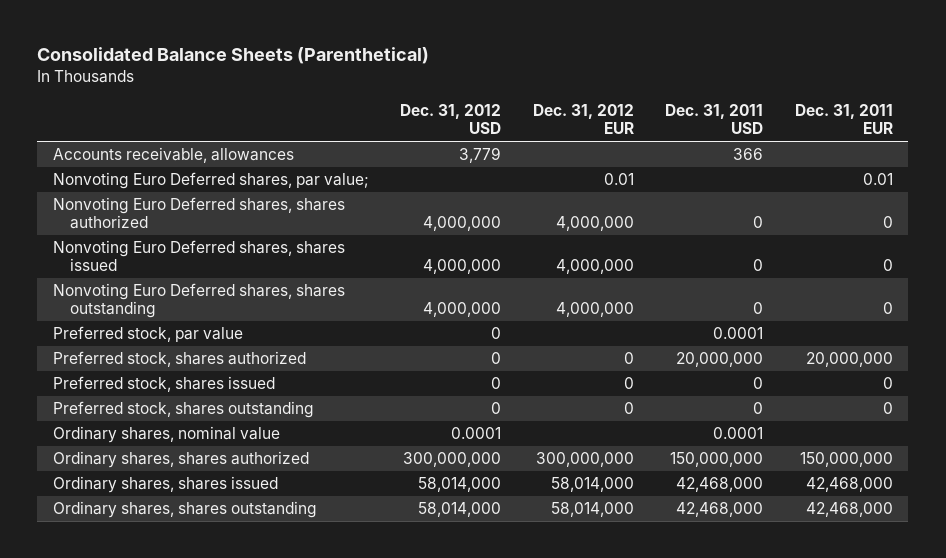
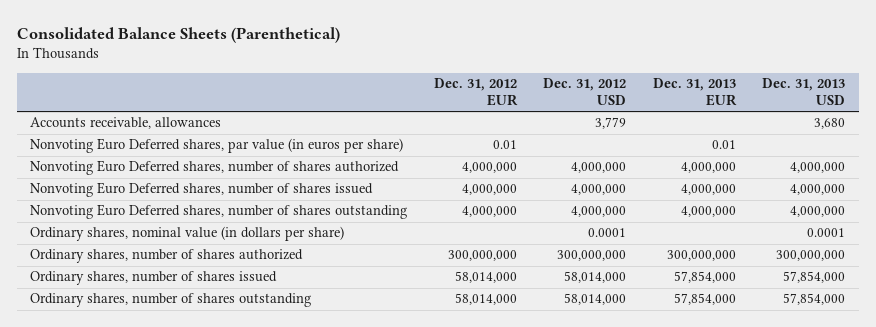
- | Dec. 31, 2012 USD | Dec. 31, 2012 EUR | Dec. 31, 2011 USD | Dec. 31, 2011 EUR
+ | Dec. 31, 2012 EUR | Dec. 31, 2012 USD | Dec. 31, 2013 EUR | Dec. 31, 2013 USD
- Nonvoting Euro Deferred shares, par value; | | 0.01 | | 0.01
- Nonvoting Euro Deferred shares, shares authorized | 4,000,000 | 4,000,000 | 0 | 0
- Nonvoting Euro Deferred shares, shares issued | 4,000,000 | 4,000,000 | 0 | 0
- Nonvoting Euro Deferred shares, shares outstanding | 4,000,000 | 4,000,000 | 0 | 0
- Preferred stock, par value | 0 | | 0.0001 |
- Preferred stock, shares authorized | 0 | 0 | 20,000,000 | 20,000,000
- Preferred stock, shares issued | 0 | 0 | 0 | 0
- Preferred stock, shares outstanding | 0 | 0 | 0 | 0
- Ordinary shares, nominal value | 0.0001 | | 0.0001 |
- Ordinary shares, shares authorized | 300,000,000 | 300,000,000 | 150,000,000 | 150,000,000
- Ordinary shares, shares issued | 58,014,000 | 58,014,000 | 42,468,000 | 42,468,000
- Ordinary shares, shares outstanding | 58,014,000 | 58,014,000 | 42,468,000 | 42,468,000
+ Nonvoting Euro Deferred shares, par value (in euros per share) | 0.01 | | 0.01 |
+ Nonvoting Euro Deferred shares, number of shares authorized | 4,000,000 | 4,000,000 | 4,000,000 | 4,000,000
+ Nonvoting Euro Deferred shares, number of shares issued | 4,000,000 | 4,000,000 | 4,000,000 | 4,000,000
+ Nonvoting Euro Deferred shares, number of shares outstanding | 4,000,000 | 4,000,000 | 4,000,000 | 4,000,000
+ Ordinary shares, nominal value (in dollars per share) | | 0.0001 | | 0.0001
+ Ordinary shares, number of shares authorized | 300,000,000 | 300,000,000 | 300,000,000 | 300,000,000
+ Ordinary shares, number of shares issued | 58,014,000 | 58,014,000 | 57,854,000 | 57,854,000
+ Ordinary shares, number of shares outstanding | 58,014,000 | 58,014,000 | 57,854,000 | 57,854,000

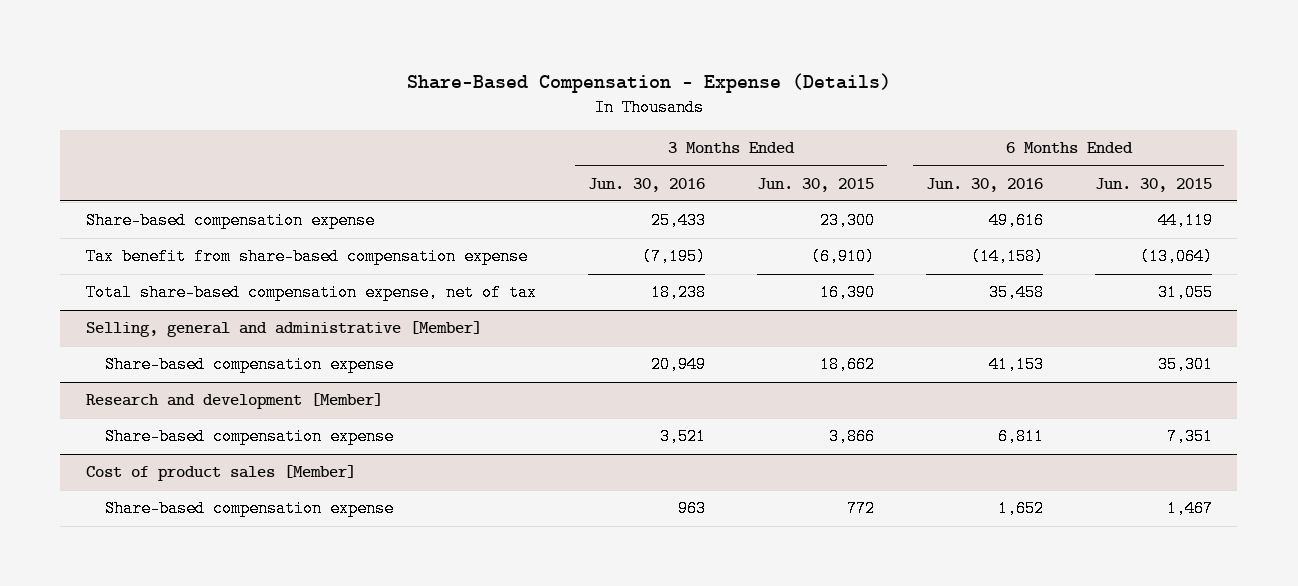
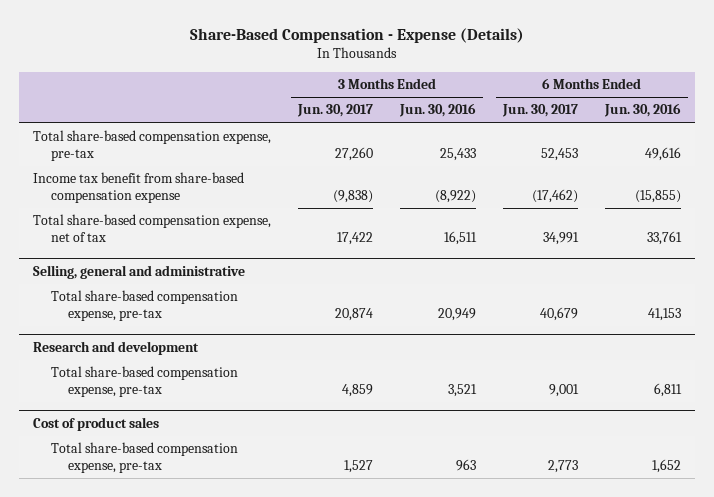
- | 3 Months Ended Jun. 30, 2016 | 3 Months Ended Jun. 30, 2015 | 6 Months Ended Jun. 30, 2016 | 6 Months Ended Jun. 30, 2015
+ | 3 Months Ended Jun. 30, 2017 | 3 Months Ended Jun. 30, 2016 | 6 Months Ended Jun. 30, 2017 | 6 Months Ended Jun. 30, 2016
- Share-based compensation expense | 25,433 | 23,300 | 49,616 | 44,119
- Tax benefit from share-based compensation expense | (7,195) | (6,910) | (14,158) | (13,064)
- Total share-based compensation expense, net of tax | 18,238 | 16,390 | 35,458 | 31,055
- Selling, general and administrative [Member]
- Share-based compensation expense | 20,949 | 18,662 | 41,153 | 35,301
- Research and development [Member]
- Share-based compensation expense | 3,521 | 3,866 | 6,811 | 7,351
- Cost of product sales [Member]
- Share-based compensation expense | 963 | 772 | 1,652 | 1,467
+ Total share-based compensation expense, pre-tax | 27,260 | 25,433 | 52,453 | 49,616
+ Income tax benefit from share-based compensation expense | (9,838) | (8,922) | (17,462) | (15,855)
+ Total share-based compensation expense, net of tax | 17,422 | 16,511 | 34,991 | 33,761
+ Selling, general and administrative
+ Total share-based compensation expense, pre-tax | 20,874 | 20,949 | 40,679 | 41,153
+ Research and development
+ Total share-based compensation expense, pre-tax | 4,859 | 3,521 | 9,001 | 6,811
+ Cost of product sales
+ Total share-based compensation expense, pre-tax | 1,527 | 963 | 2,773 | 1,652

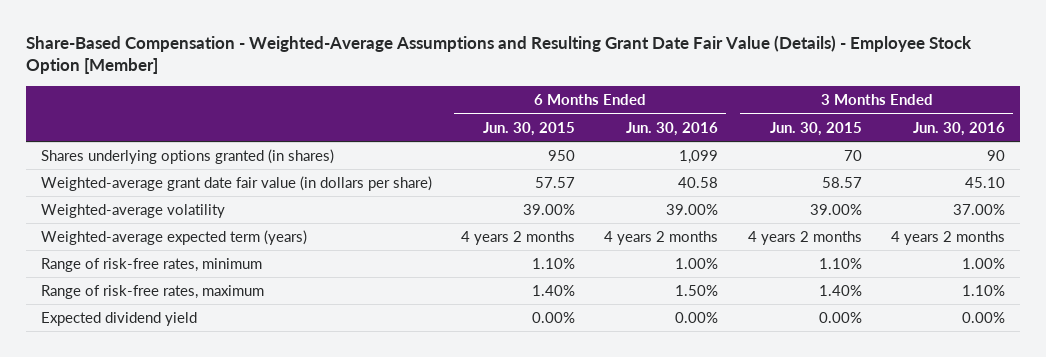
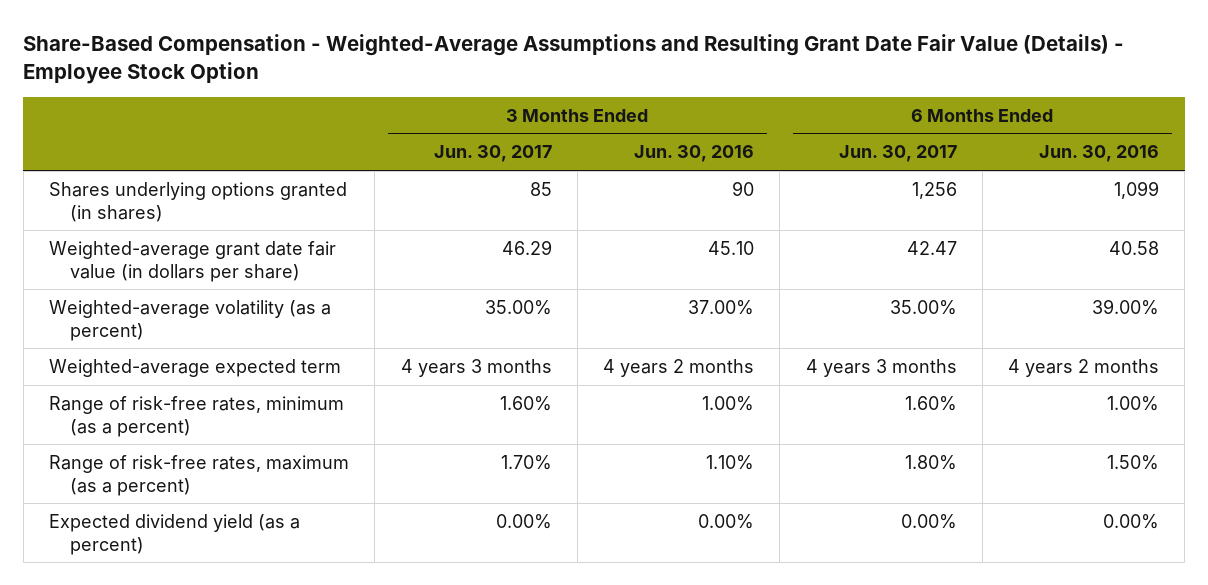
- Share-Based Compensation - Weighted-Average Assumptions and Resulting Grant Date Fair Value (Details) - Employee Stock Option [Member]
+ Share-Based Compensation - Weighted-Average Assumptions and Resulting Grant Date Fair Value (Details) - Employee Stock Option
- | 6 Months Ended Jun. 30, 2015 | 6 Months Ended Jun. 30, 2016 | 3 Months Ended Jun. 30, 2015 | 3 Months Ended Jun. 30, 2016
+ | 3 Months Ended Jun. 30, 2017 | 3 Months Ended Jun. 30, 2016 | 6 Months Ended Jun. 30, 2017 | 6 Months Ended Jun. 30, 2016
- Weighted-average volatility | 39.00% | 39.00% | 39.00% | 37.00%
- Weighted-average expected term (years) | 4 years 2 months | 4 years 2 months | 4 years 2 months | 4 years 2 months
- Range of risk-free rates, minimum | 1.10% | 1.00% | 1.10% | 1.00%
- Range of risk-free rates, maximum | 1.40% | 1.50% | 1.40% | 1.10%
- Expected dividend yield | 0.00% | 0.00% | 0.00% | 0.00%
+ Weighted-average volatility (as a percent) | 35.00% | 37.00% | 35.00% | 39.00%
+ Weighted-average expected term | 4 years 3 months | 4 years 2 months | 4 years 3 months | 4 years 2 months
+ Range of risk-free rates, minimum (as a percent) | 1.60% | 1.00% | 1.60% | 1.00%
+ Range of risk-free rates, maximum (as a percent) | 1.70% | 1.10% | 1.80% | 1.50%
+ Expected dividend yield (as a percent) | 0.00% | 0.00% | 0.00% | 0.00%

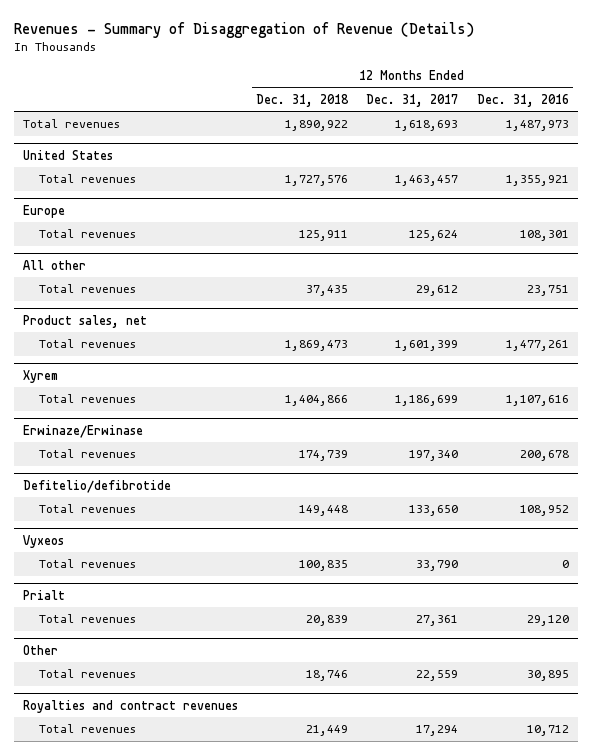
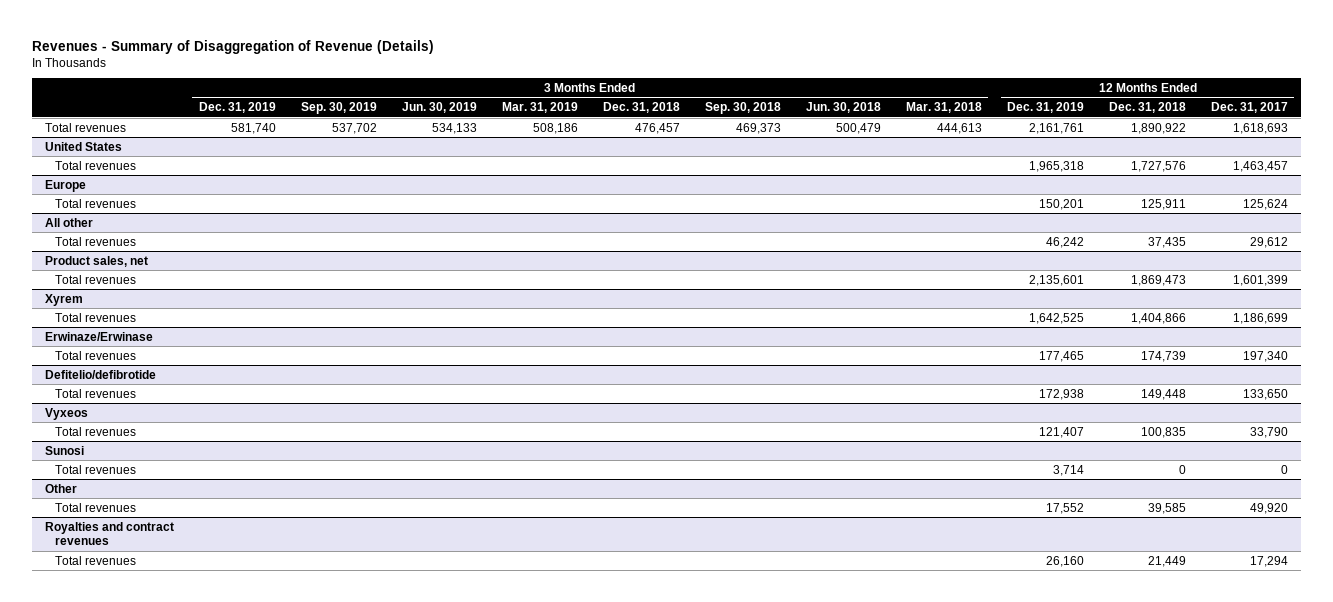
- | 12 Months Ended Dec. 31, 2018 | 12 Months Ended Dec. 31, 2017 | 12 Months Ended Dec. 31, 2016
+ | 3 Months Ended Dec. 31, 2019 | 3 Months Ended Sep. 30, 2019 | 3 Months Ended Jun. 30, 2019 | 3 Months Ended Mar. 31, 2019 | 3 Months Ended Dec. 31, 2018 | 3 Months Ended Sep. 30, 2018 | 3 Months Ended Jun. 30, 2018 | 3 Months Ended Mar. 31, 2018 | 12 Months Ended Dec. 31, 2019 | 12 Months Ended Dec. 31, 2018 | 12 Months Ended Dec. 31, 2017
- Prialt
- Total revenues | 20,839 | 27,361 | 29,120
+ Sunosi
+ Total revenues | | | | | | | | | 3,714 | 0 | 0
@ Other
- Total revenues | 18,746 | 22,559 | 30,895
+ Total revenues | | | | | | | | | 17,552 | 39,585 | 49,920

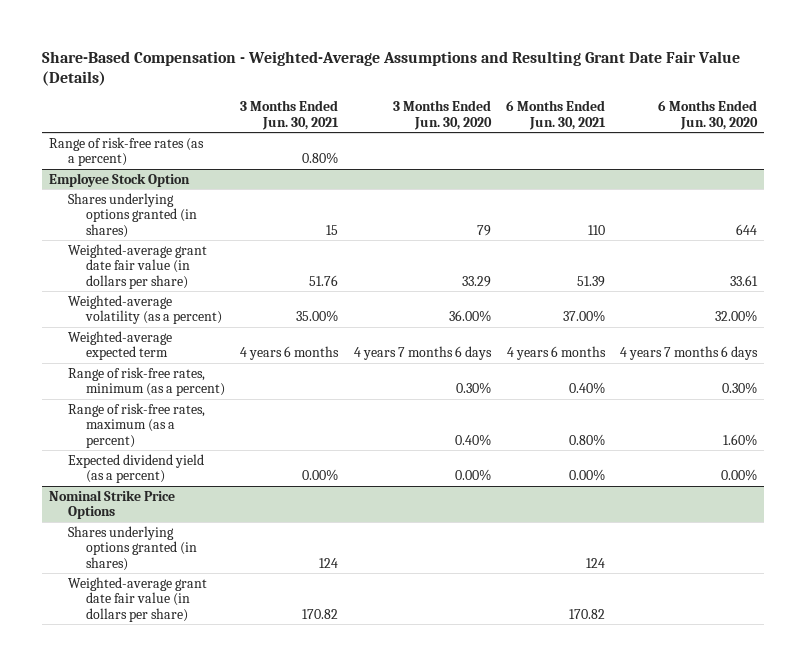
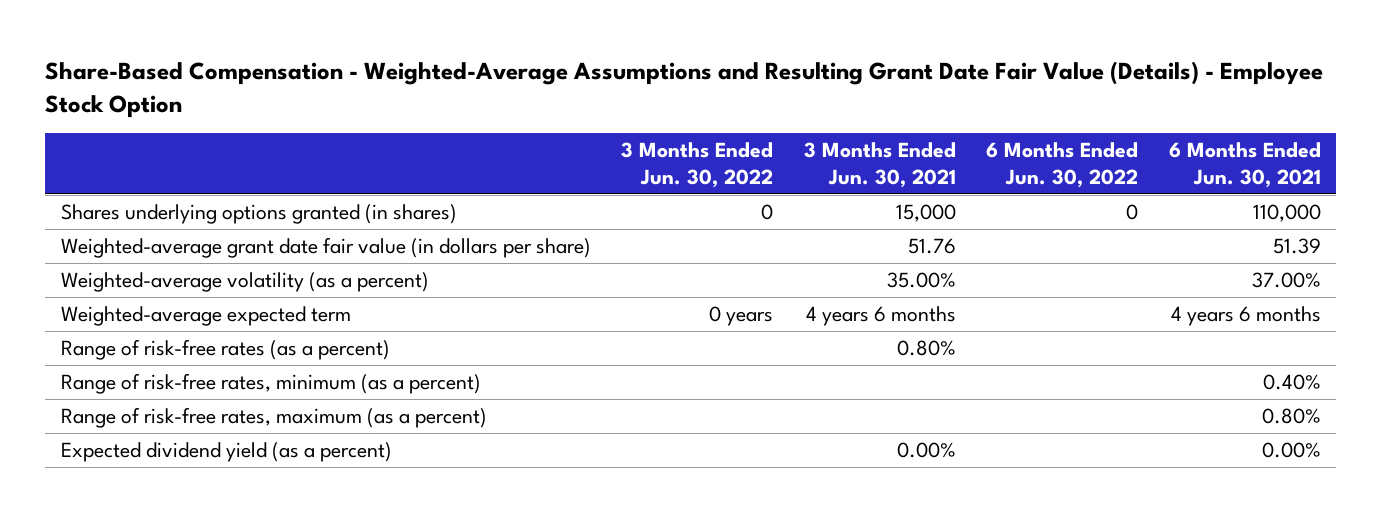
- Share-Based Compensation - Weighted-Average Assumptions and Resulting Grant Date Fair Value (Details)
+ Share-Based Compensation - Weighted-Average Assumptions and Resulting Grant Date Fair Value (Details) - Employee Stock Option
- | 3 Months Ended Jun. 30, 2021 | 3 Months Ended Jun. 30, 2020 | 6 Months Ended Jun. 30, 2021 | 6 Months Ended Jun. 30, 2020
+ | 3 Months Ended Jun. 30, 2022 | 3 Months Ended Jun. 30, 2021 | 6 Months Ended Jun. 30, 2022 | 6 Months Ended Jun. 30, 2021
- Employee Stock Option
- Shares underlying options granted (in shares) | 15 | 79 | 110 | 644
+ Shares underlying options granted (in shares) | 0 | 15,000 | 0 | 110,000
moved down: Range of risk-free rates (as a percent) | | 0.80% | |
- Nominal Strike Price Options
- Shares underlying options granted (in shares) | 124 | | 124 |
- Weighted-average grant date fair value (in dollars per share) | 170.82 | | 170.82 |

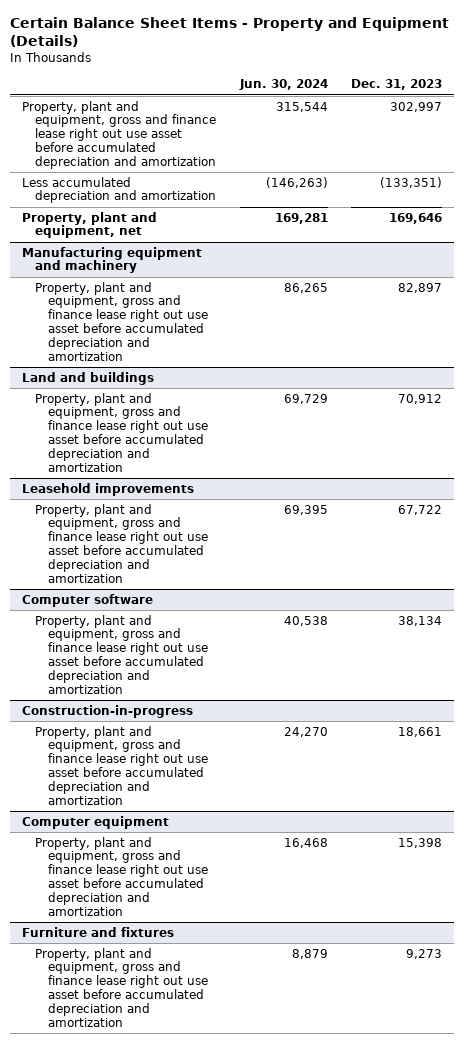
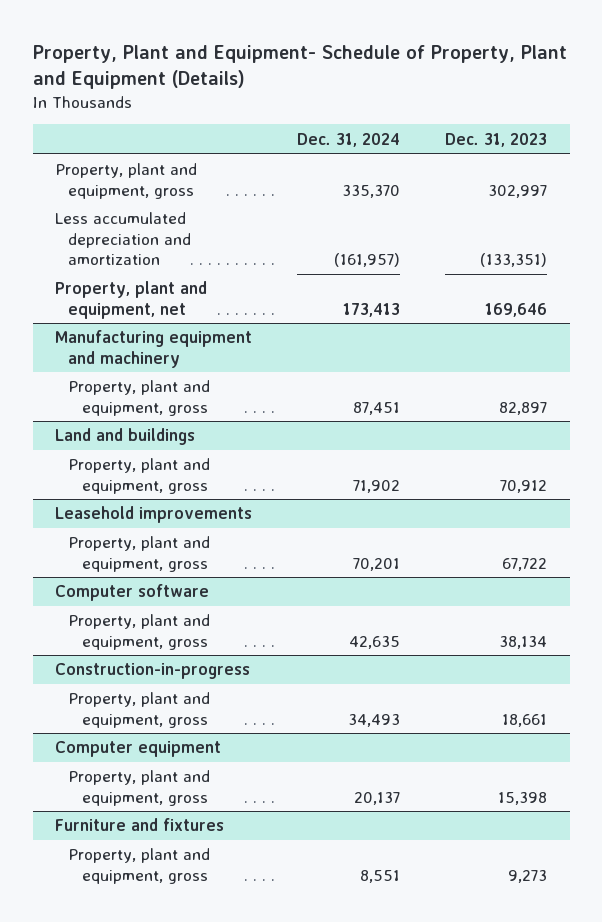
- Certain Balance Sheet Items - Property and Equipment (Details)
+ Property, Plant and Equipment- Schedule of Property, Plant and Equipment (Details)
- | Jun. 30, 2024 | Dec. 31, 2023
+ | Dec. 31, 2024 | Dec. 31, 2023
- Property, plant and equipment, gross and finance lease right out use asset before accumulated depreciation and amortization | 315,544 | 302,997
+ Property, plant and equipment, gross | 335,370 | 302,997
@ Manufacturing equipment and machinery
- Property, plant and equipment, gross and finance lease right out use asset before accumulated depreciation and amortization | 86,265 | 82,897
+ Property, plant and equipment, gross | 87,451 | 82,897
@ Land and buildings
- Property, plant and equipment, gross and finance lease right out use asset before accumulated depreciation and amortization | 69,729 | 70,912
+ Property, plant and equipment, gross | 71,902 | 70,912
@ Leasehold improvements
- Property, plant and equipment, gross and finance lease right out use asset before accumulated depreciation and amortization | 69,395 | 67,722
+ Property, plant and equipment, gross | 70,201 | 67,722
@ Computer software
- Property, plant and equipment, gross and finance lease right out use asset before accumulated depreciation and amortization | 40,538 | 38,134
+ Property, plant and equipment, gross | 42,635 | 38,134
@ Construction-in-progress
- Property, plant and equipment, gross and finance lease right out use asset before accumulated depreciation and amortization | 24,270 | 18,661
+ Property, plant and equipment, gross | 34,493 | 18,661
@ Computer equipment
- Property, plant and equipment, gross and finance lease right out use asset before accumulated depreciation and amortization | 16,468 | 15,398
+ Property, plant and equipment, gross | 20,137 | 15,398
@ Furniture and fixtures
- Property, plant and equipment, gross and finance lease right out use asset before accumulated depreciation and amortization | 8,879 | 9,273
+ Property, plant and equipment, gross | 8,551 | 9,273

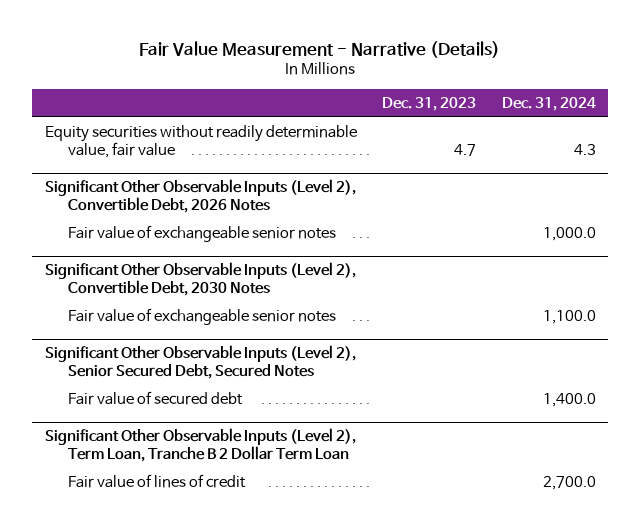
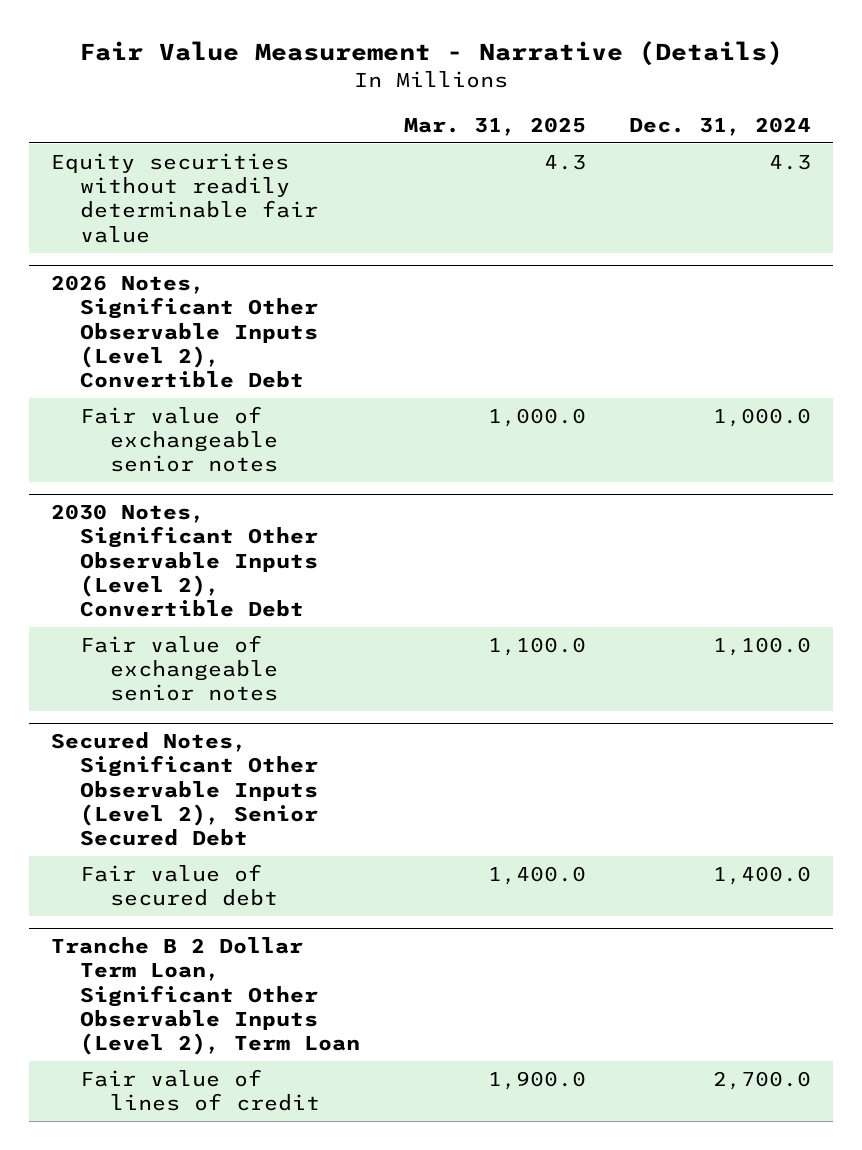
- | Dec. 31, 2023 | Dec. 31, 2024
+ | Mar. 31, 2025 | Dec. 31, 2024
- Equity securities without readily determinable value, fair value | 4.7 | 4.3
- Significant Other Observable Inputs (Level 2), Convertible Debt, 2026 Notes
+ Equity securities without readily determinable fair value | 4.3 | 4.3
+ 2026 Notes, Significant Other Observable Inputs (Level 2), Convertible Debt
- Significant Other Observable Inputs (Level 2), Convertible Debt, 2030 Notes
+ 2030 Notes, Significant Other Observable Inputs (Level 2), Convertible Debt
- Significant Other Observable Inputs (Level 2), Senior Secured Debt, Secured Notes
+ Secured Notes, Significant Other Observable Inputs (Level 2), Senior Secured Debt
- Significant Other Observable Inputs (Level 2), Term Loan, Tranche B 2 Dollar Term Loan
+ Tranche B 2 Dollar Term Loan, Significant Other Observable Inputs (Level 2), Term Loan

